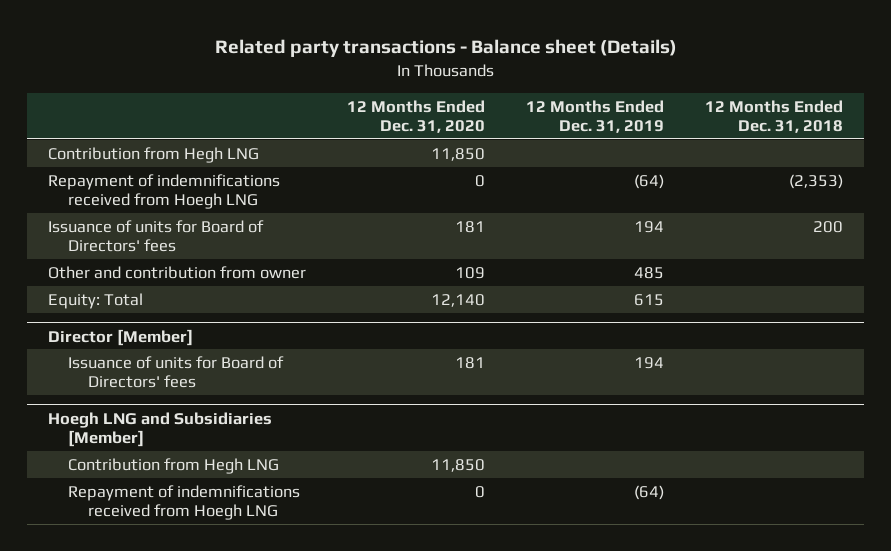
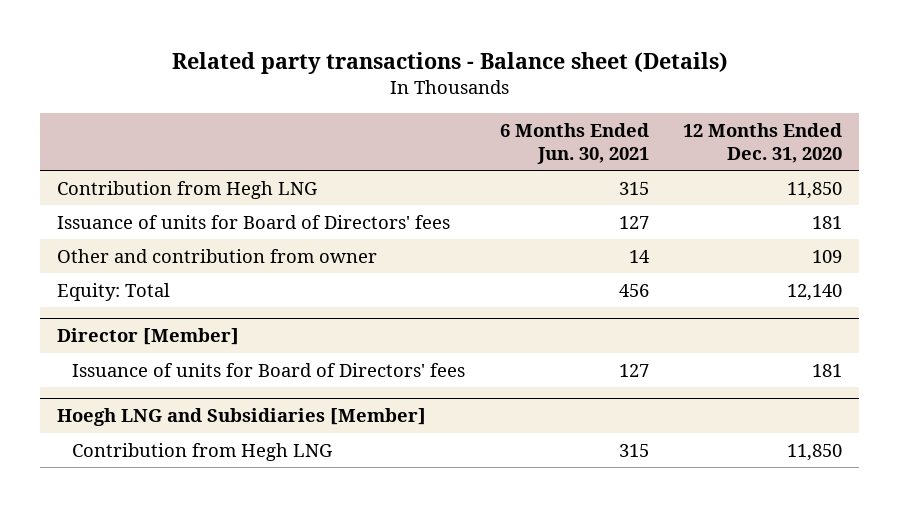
- | 12 Months Ended Dec. 31, 2020 | 12 Months Ended Dec. 31, 2019 | 12 Months Ended Dec. 31, 2018
+ | 6 Months Ended Jun. 30, 2021 | 12 Months Ended Dec. 31, 2020
- Repayment of indemnifications received from Hoegh LNG | 0 | (64) | (2,353)
@ Hoegh LNG and Subsidiaries [Member]
- Repayment of indemnifications received from Hoegh LNG | 0 | (64) |

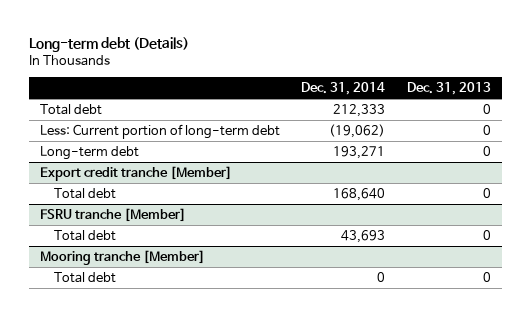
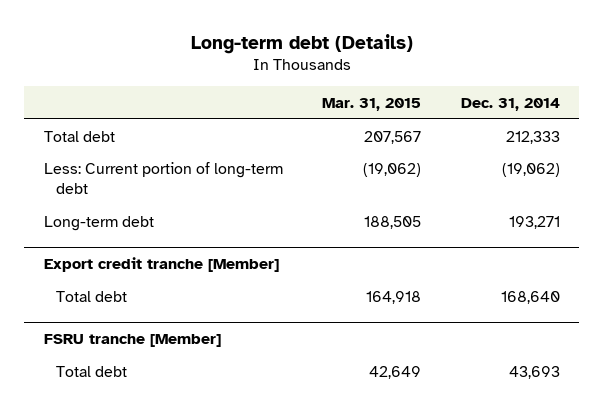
- | Dec. 31, 2014 | Dec. 31, 2013
+ | Mar. 31, 2015 | Dec. 31, 2014
- Mooring tranche [Member]
- Total debt | 0 | 0

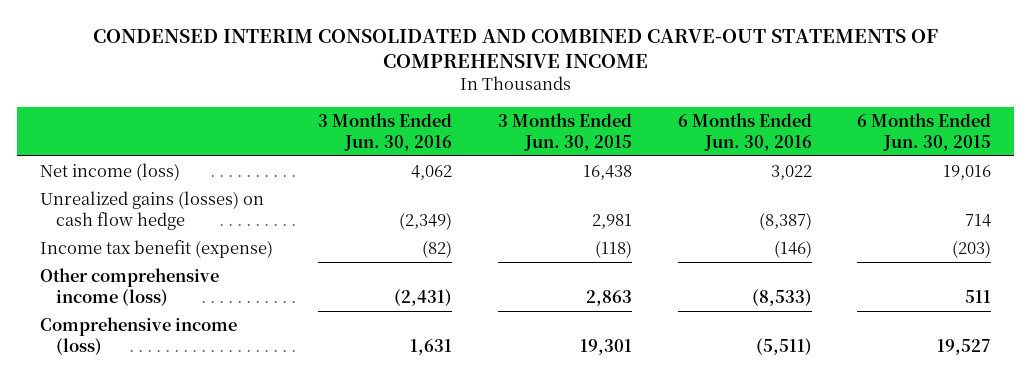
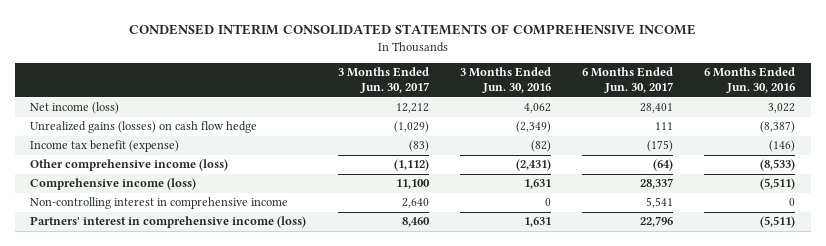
- CONDENSED INTERIM CONSOLIDATED AND COMBINED CARVE-OUT STATEMENTS OF COMPREHENSIVE INCOME
+ CONDENSED INTERIM CONSOLIDATED STATEMENTS OF COMPREHENSIVE INCOME
- | 3 Months Ended Jun. 30, 2016 | 3 Months Ended Jun. 30, 2015 | 6 Months Ended Jun. 30, 2016 | 6 Months Ended Jun. 30, 2015
+ | 3 Months Ended Jun. 30, 2017 | 3 Months Ended Jun. 30, 2016 | 6 Months Ended Jun. 30, 2017 | 6 Months Ended Jun. 30, 2016
+ Non-controlling interest in comprehensive income | 2,640 | 0 | 5,541 | 0
+ Partners' interest in comprehensive income (loss) | 8,460 | 1,631 | 22,796 | (5,511)

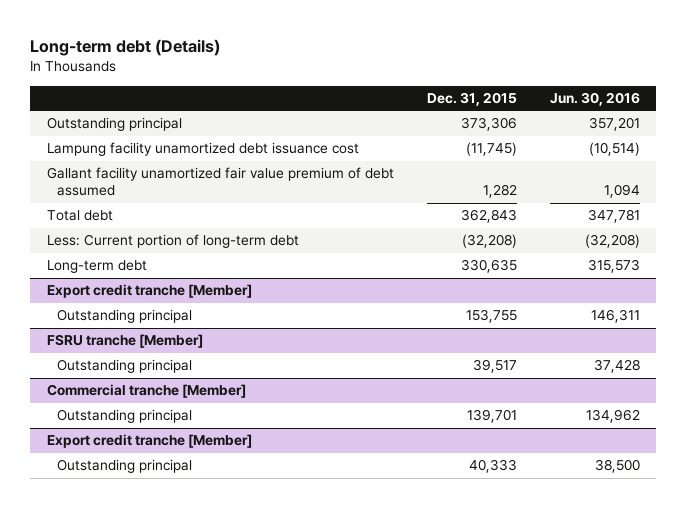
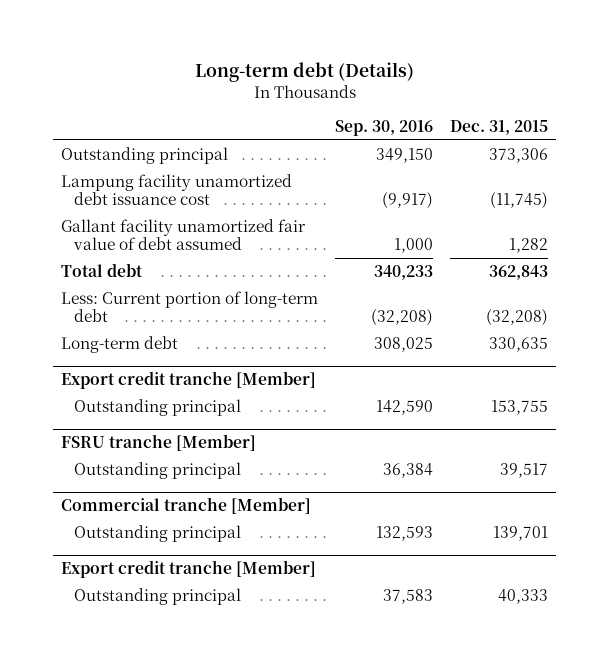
- | Dec. 31, 2015 | Jun. 30, 2016
+ | Sep. 30, 2016 | Dec. 31, 2015
- Gallant facility unamortized fair value premium of debt assumed | 1,282 | 1,094
+ Gallant facility unamortized fair value of debt assumed | 1,000 | 1,282

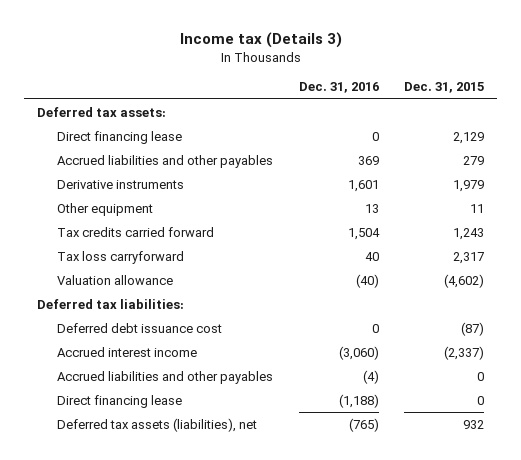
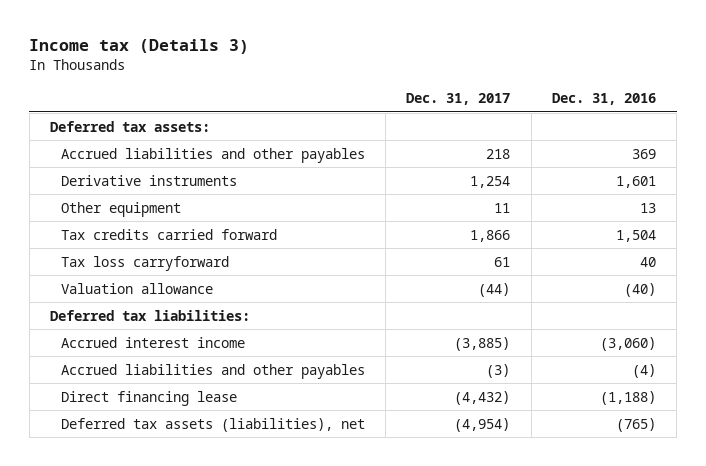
- | Dec. 31, 2016 | Dec. 31, 2015
+ | Dec. 31, 2017 | Dec. 31, 2016
- Direct financing lease | 0 | 2,129
- Deferred debt issuance cost | 0 | (87)

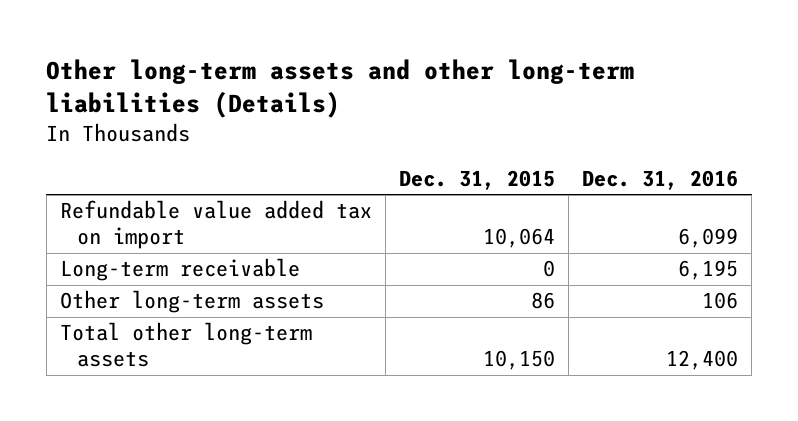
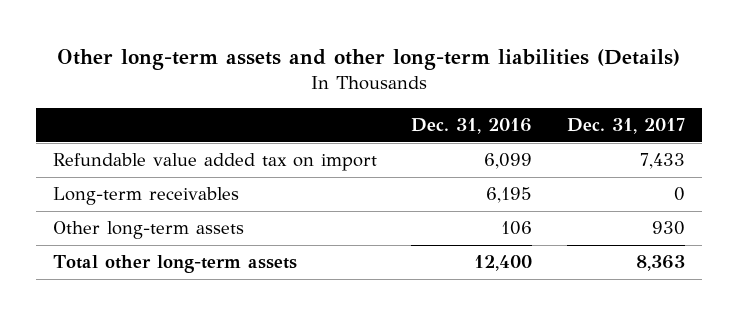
- | Dec. 31, 2015 | Dec. 31, 2016
+ | Dec. 31, 2016 | Dec. 31, 2017
- Long-term receivable | 0 | 6,195
+ Long-term receivables | 6,195 | 0

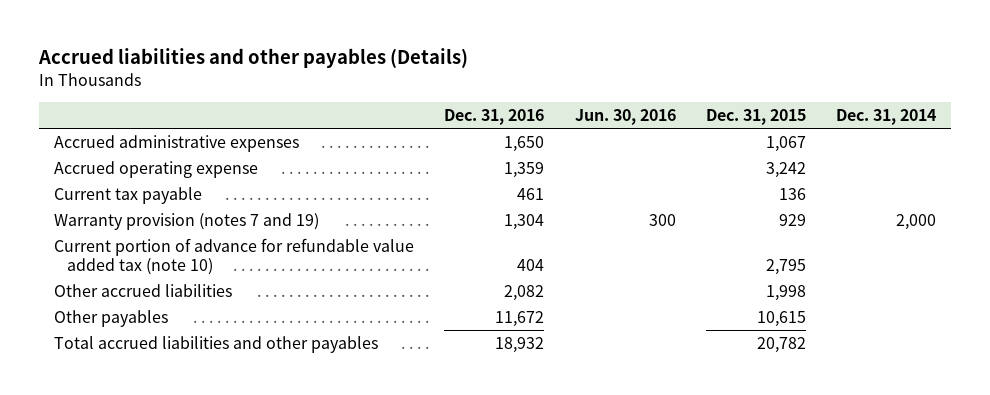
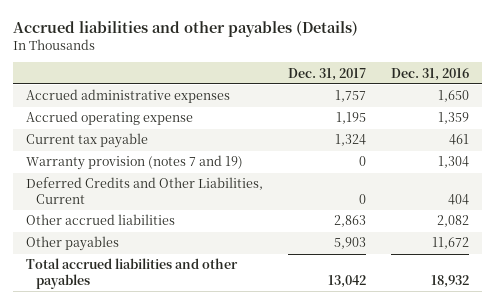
- | Dec. 31, 2016 | Jun. 30, 2016 | Dec. 31, 2015 | Dec. 31, 2014
+ | Dec. 31, 2017 | Dec. 31, 2016
- Current portion of advance for refundable value added tax (note 10) | 404 | | 2,795 |
+ Deferred Credits and Other Liabilities, Current | 0 | 404

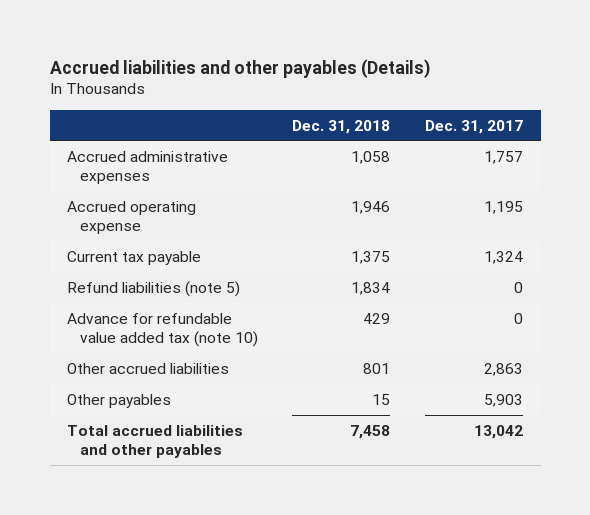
- | Dec. 31, 2017 | Dec. 31, 2016
+ | Dec. 31, 2018 | Dec. 31, 2017
- Warranty provision (notes 7 and 19) | 0 | 1,304
- Deferred Credits and Other Liabilities, Current | 0 | 404
+ Refund liabilities (note 5) | 1,834 | 0
+ Advance for refundable value added tax (note 10) | 429 | 0

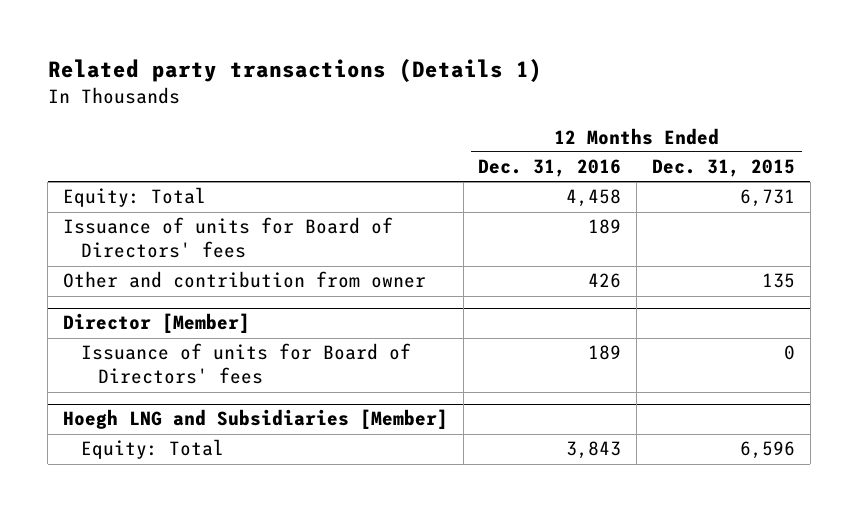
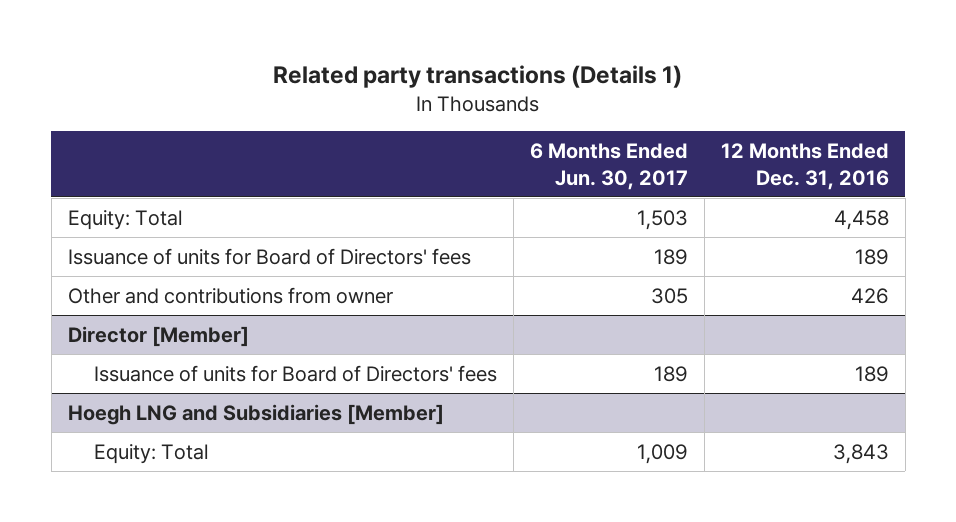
- | 12 Months Ended Dec. 31, 2016 | 12 Months Ended Dec. 31, 2015
+ | 6 Months Ended Jun. 30, 2017 | 12 Months Ended Dec. 31, 2016
- Other and contribution from owner | 426 | 135
+ Other and contributions from owner | 305 | 426

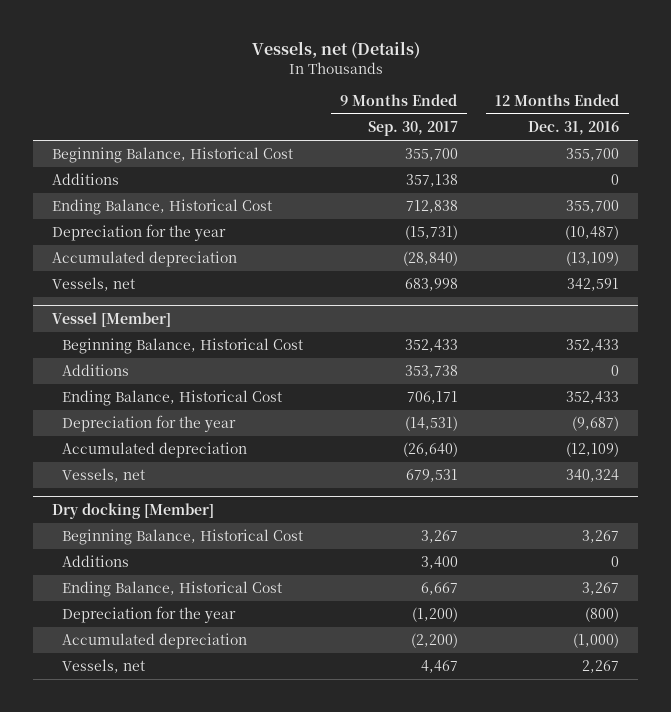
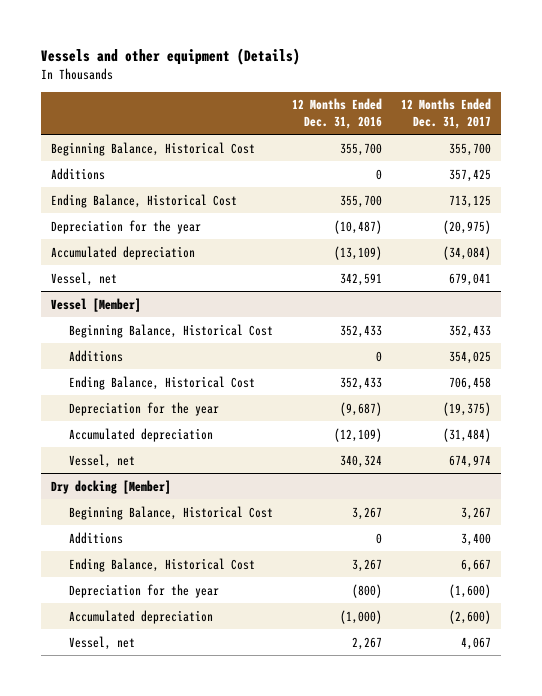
- Vessels, net (Details)
+ Vessels and other equipment (Details)
- | 9 Months Ended Sep. 30, 2017 | 12 Months Ended Dec. 31, 2016
+ | 12 Months Ended Dec. 31, 2016 | 12 Months Ended Dec. 31, 2017
- Vessels, net | 683,998 | 342,591
+ Vessel, net | 342,591 | 679,041
@ Vessel [Member]
- Vessels, net | 679,531 | 340,324
+ Vessel, net | 340,324 | 674,974
@ Dry docking [Member]
- Vessels, net | 4,467 | 2,267
+ Vessel, net | 2,267 | 4,067

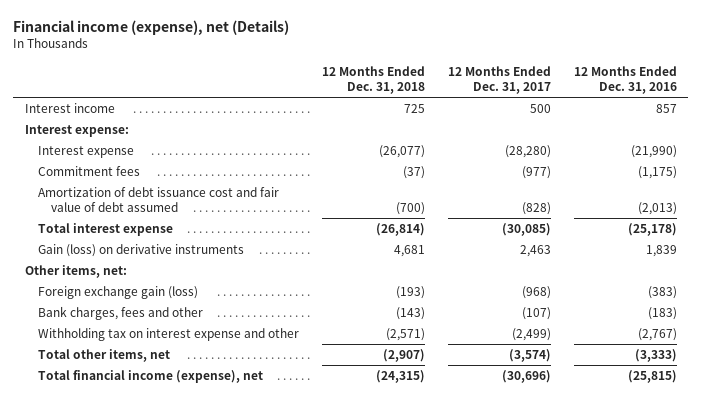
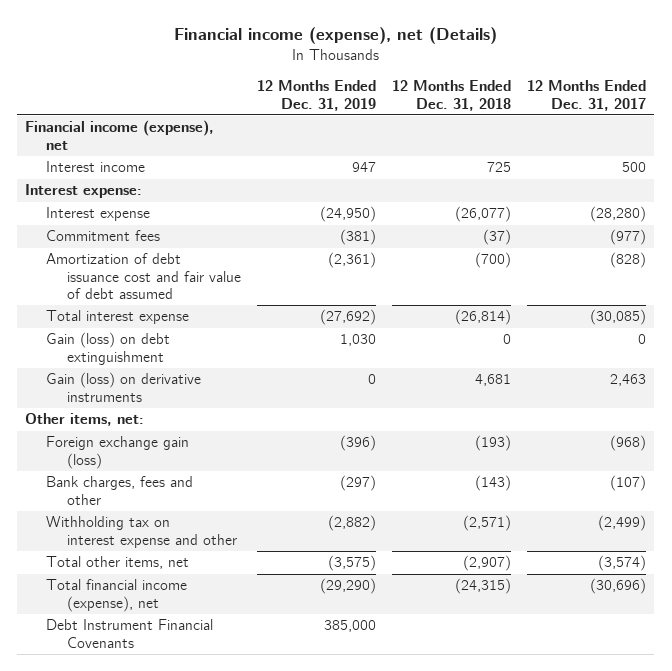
- | 12 Months Ended Dec. 31, 2018 | 12 Months Ended Dec. 31, 2017 | 12 Months Ended Dec. 31, 2016
+ | 12 Months Ended Dec. 31, 2019 | 12 Months Ended Dec. 31, 2018 | 12 Months Ended Dec. 31, 2017
+ Financial income (expense), net
+ Gain (loss) on debt extinguishment | 1,030 | 0 | 0
+ Debt Instrument Financial Covenants | 385,000 | |

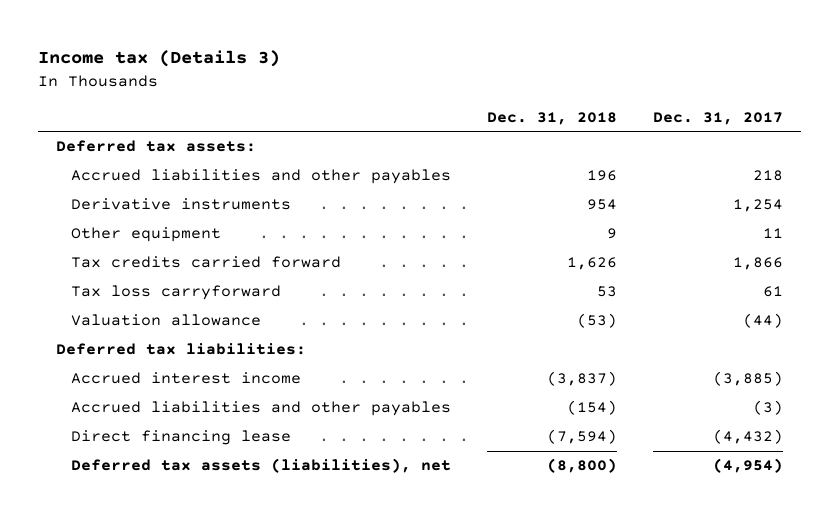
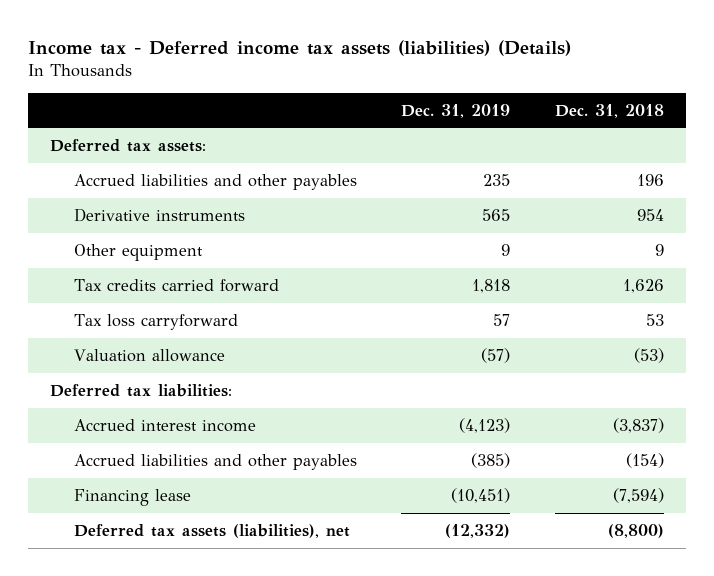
- Income tax (Details 3)
+ Income tax - Deferred income tax assets (liabilities) (Details)
- | Dec. 31, 2018 | Dec. 31, 2017
+ | Dec. 31, 2019 | Dec. 31, 2018
- Direct financing lease | (7,594) | (4,432)
+ Financing lease | (10,451) | (7,594)

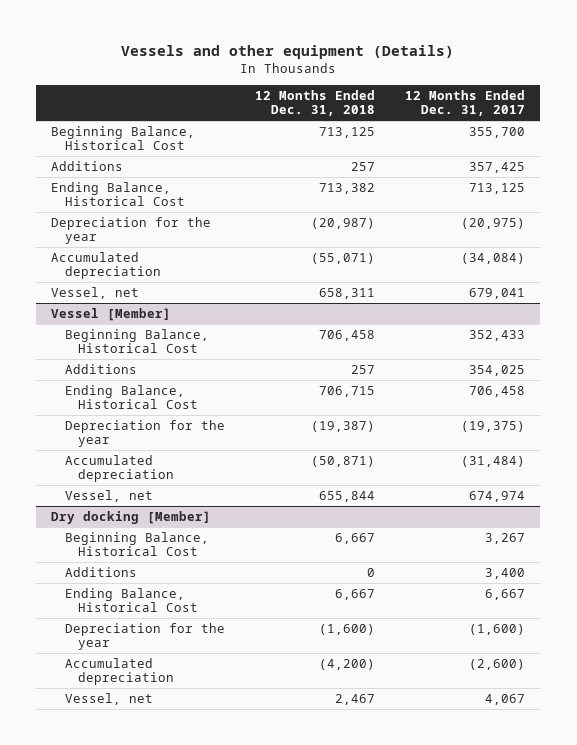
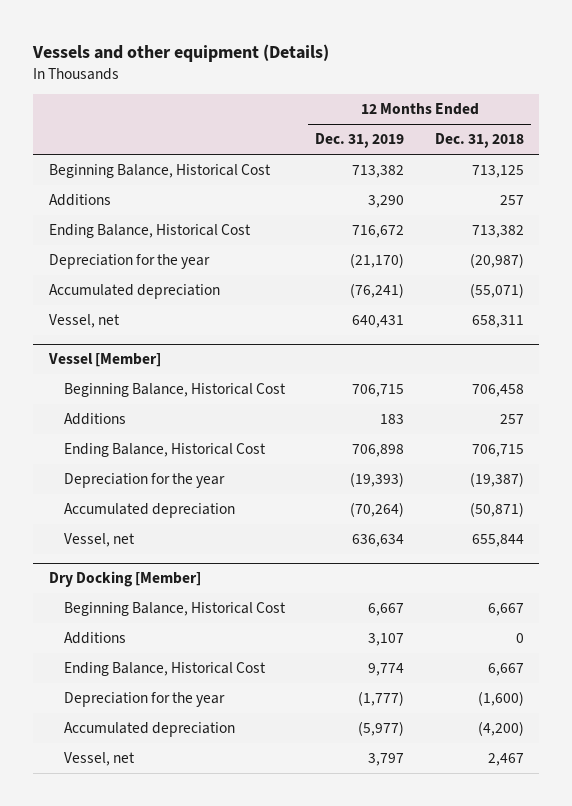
- | 12 Months Ended Dec. 31, 2018 | 12 Months Ended Dec. 31, 2017
+ | 12 Months Ended Dec. 31, 2019 | 12 Months Ended Dec. 31, 2018
- Dry docking [Member]
+ Dry Docking [Member]

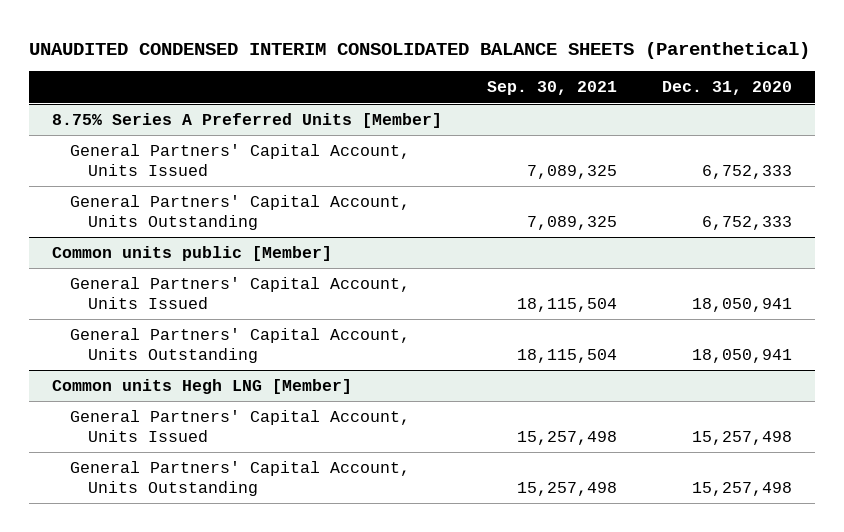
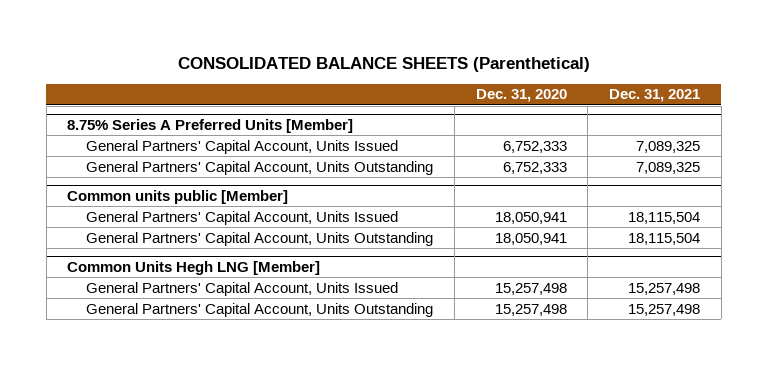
- UNAUDITED CONDENSED INTERIM CONSOLIDATED BALANCE SHEETS (Parenthetical)
+ CONSOLIDATED BALANCE SHEETS (Parenthetical)
- | Sep. 30, 2021 | Dec. 31, 2020
+ | Dec. 31, 2020 | Dec. 31, 2021
- Common units Hegh LNG [Member]
+ Common Units Hegh LNG [Member]

